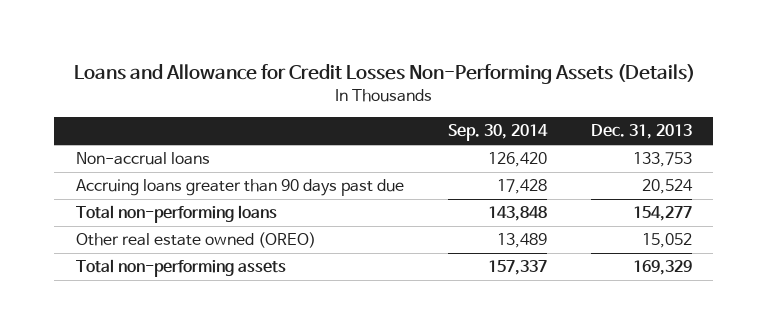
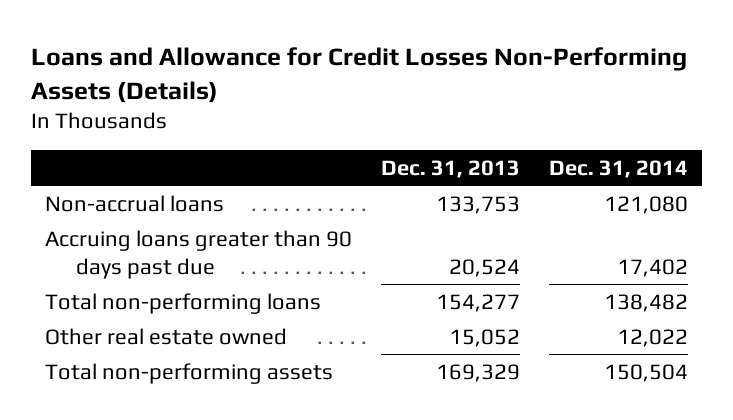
- | Sep. 30, 2014 | Dec. 31, 2013
+ | Dec. 31, 2013 | Dec. 31, 2014
- Other real estate owned (OREO) | 13,489 | 15,052
+ Other real estate owned | 15,052 | 12,022

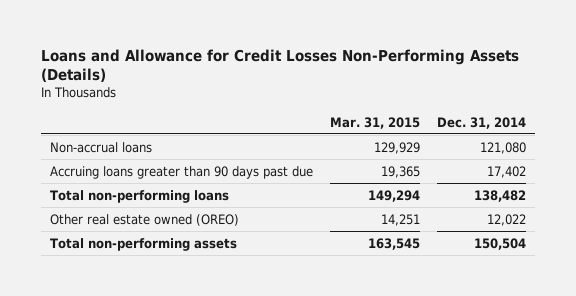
- | Dec. 31, 2013 | Dec. 31, 2014
+ | Mar. 31, 2015 | Dec. 31, 2014
- Other real estate owned | 15,052 | 12,022
+ Other real estate owned (OREO) | 14,251 | 12,022

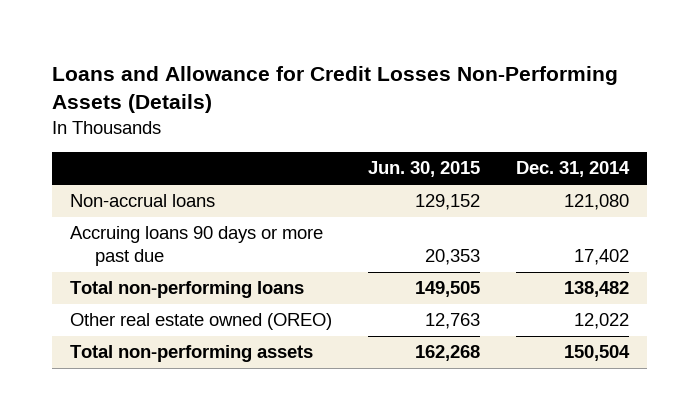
- | Mar. 31, 2015 | Dec. 31, 2014
+ | Jun. 30, 2015 | Dec. 31, 2014
- Accruing loans greater than 90 days past due | 19,365 | 17,402
+ Accruing loans 90 days or more past due | 20,353 | 17,402

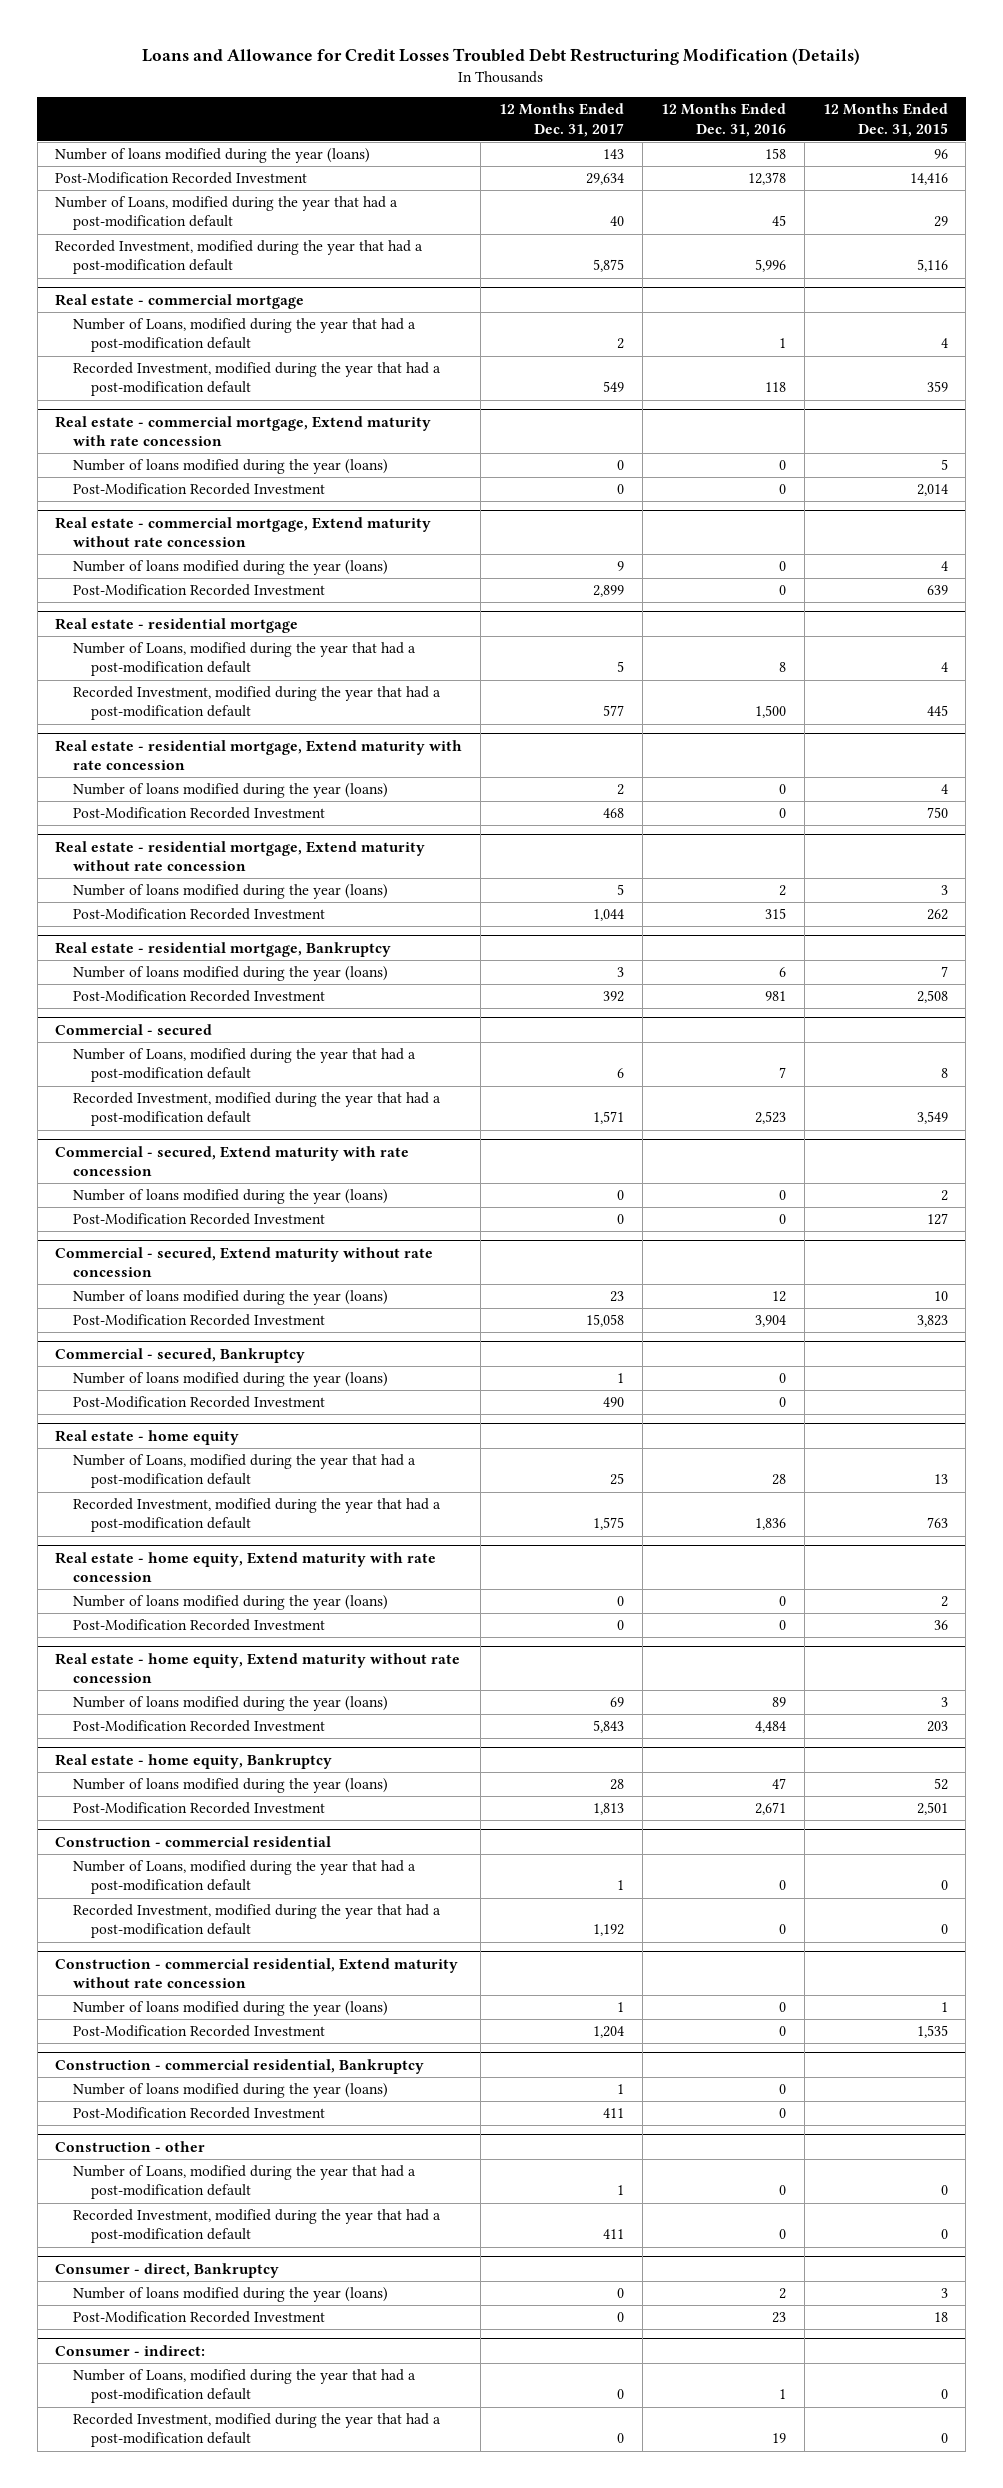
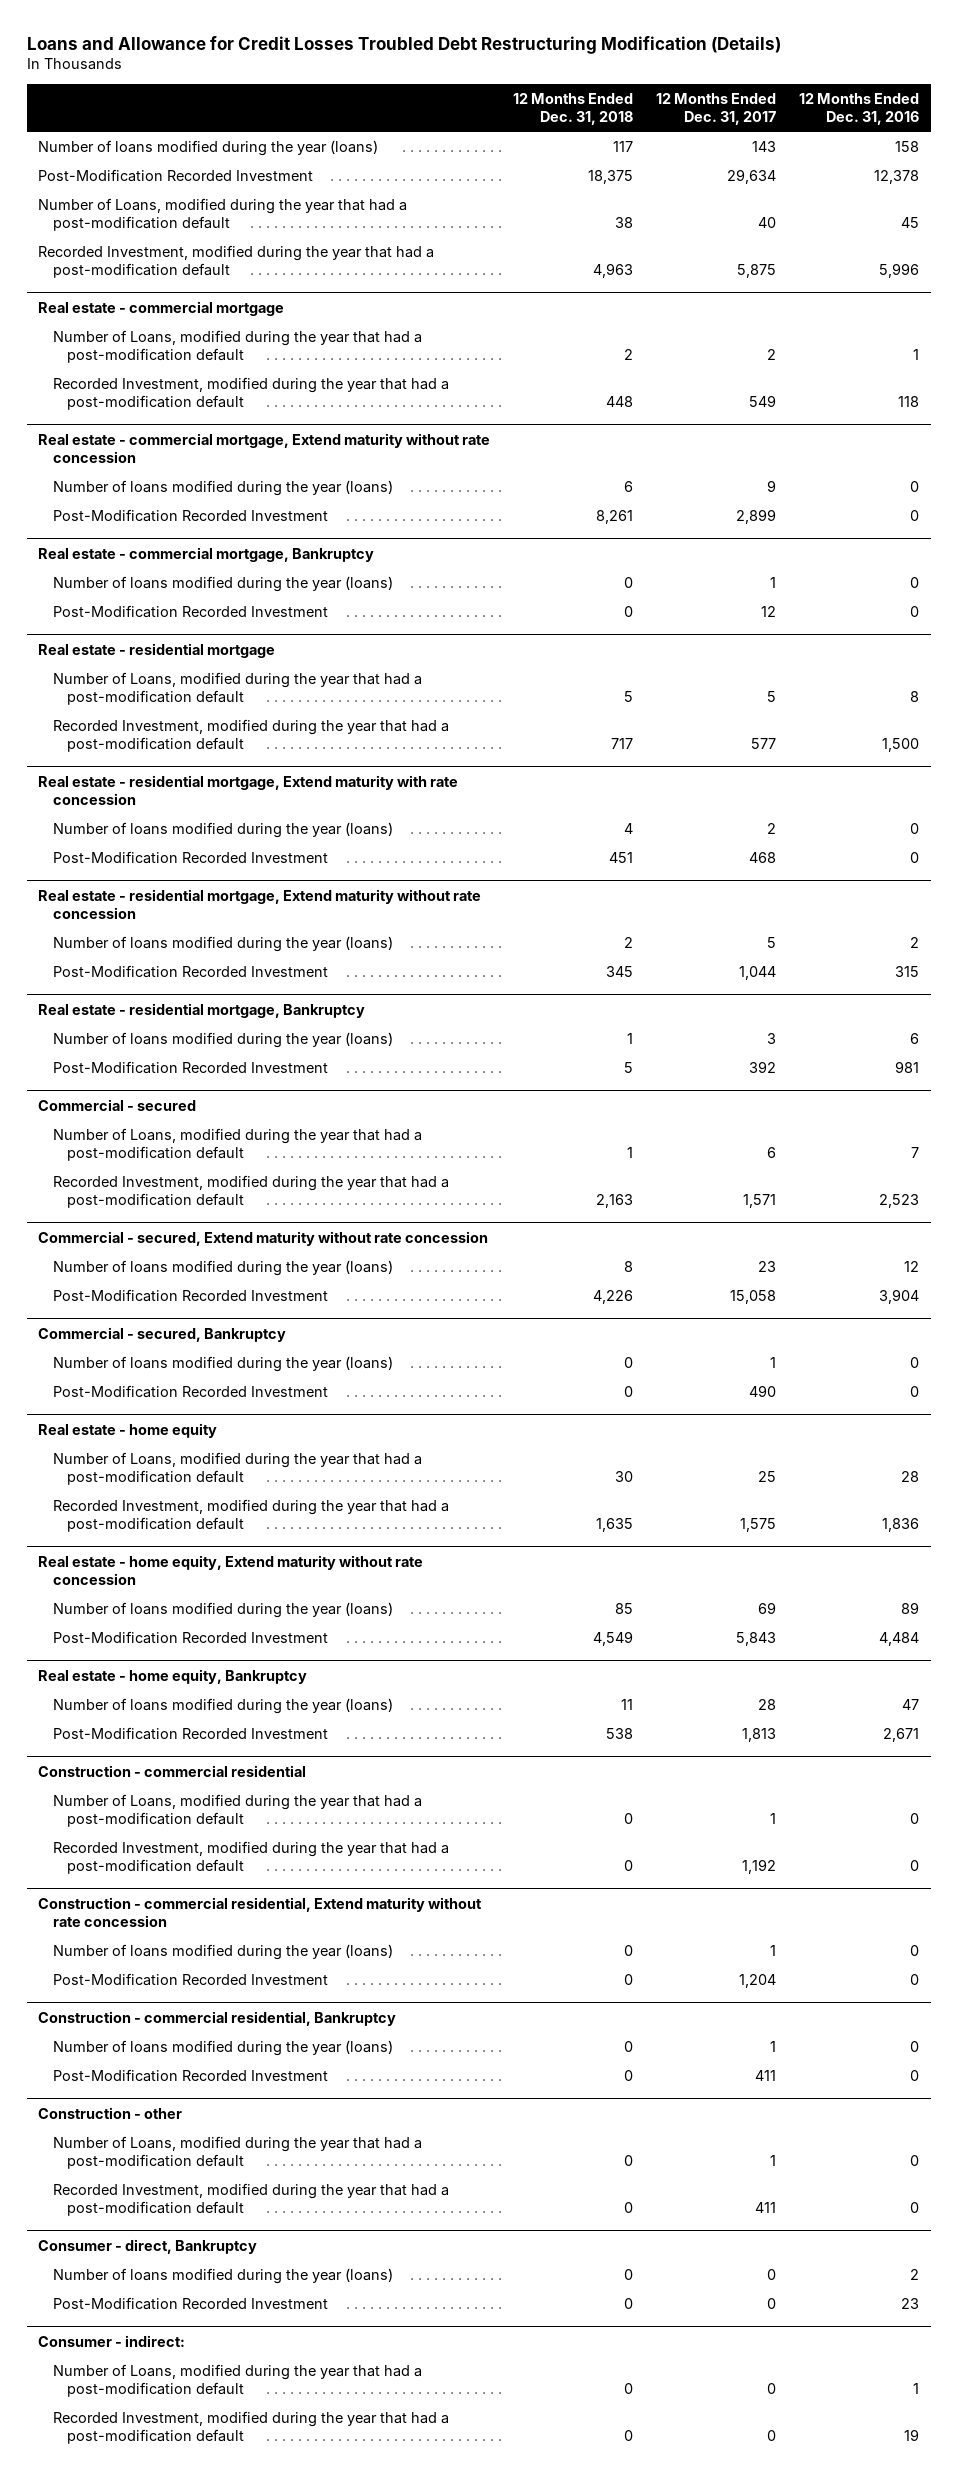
- | 12 Months Ended Dec. 31, 2017 | 12 Months Ended Dec. 31, 2016 | 12 Months Ended Dec. 31, 2015
+ | 12 Months Ended Dec. 31, 2018 | 12 Months Ended Dec. 31, 2017 | 12 Months Ended Dec. 31, 2016
- Real estate - commercial mortgage, Extend maturity with rate concession
- Number of loans modified during the year (loans) | 0 | 0 | 5
- Post-Modification Recorded Investment | 0 | 0 | 2,014
+ Real estate - commercial mortgage, Bankruptcy
+ Number of loans modified during the year (loans) | 0 | 1 | 0
+ Post-Modification Recorded Investment | 0 | 12 | 0
- Commercial - secured, Extend maturity with rate concession
- Number of loans modified during the year (loans) | 0 | 0 | 2
- Post-Modification Recorded Investment | 0 | 0 | 127
- Real estate - home equity, Extend maturity with rate concession
- Number of loans modified during the year (loans) | 0 | 0 | 2
- Post-Modification Recorded Investment | 0 | 0 | 36

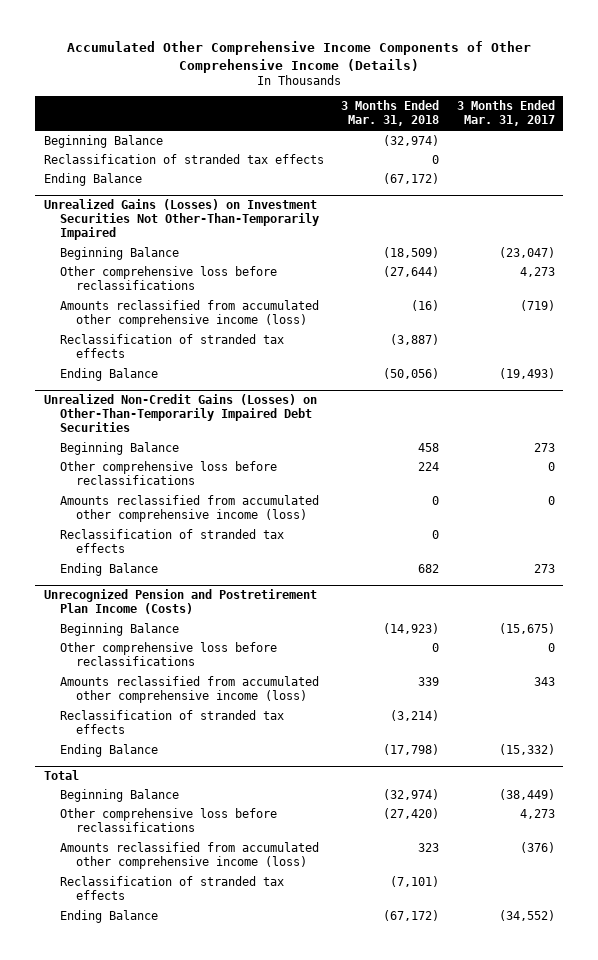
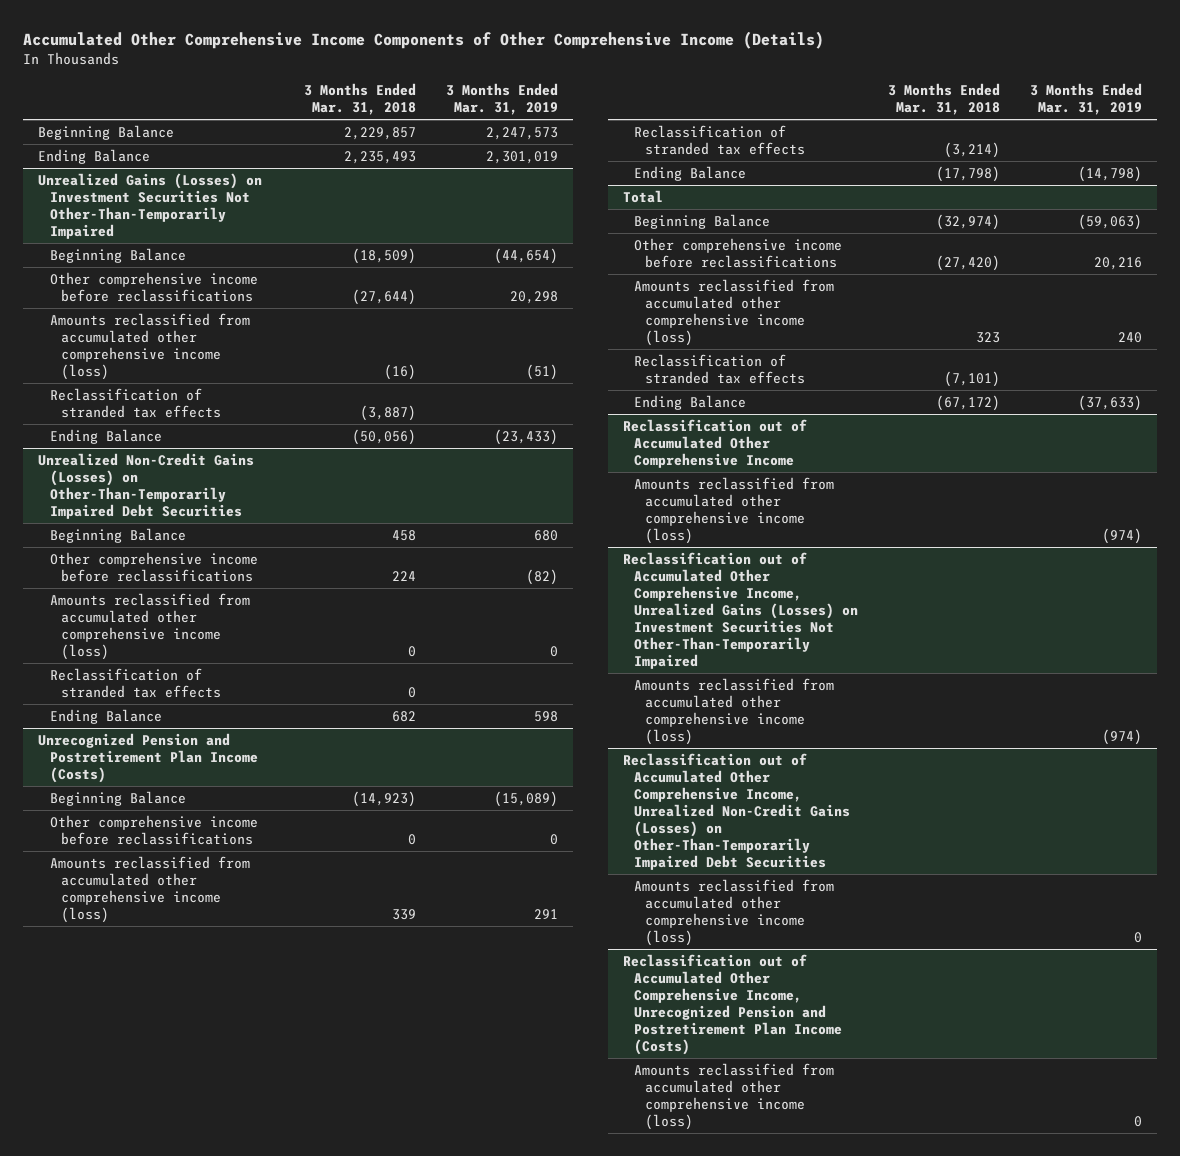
- | 3 Months Ended Mar. 31, 2018 | 3 Months Ended Mar. 31, 2017
+ | 3 Months Ended Mar. 31, 2018 | 3 Months Ended Mar. 31, 2019
- Beginning Balance | (32,974) |
- Reclassification of stranded tax effects | 0 |
- Ending Balance | (67,172) |
+ Beginning Balance | 2,229,857 | 2,247,573
+ Ending Balance | 2,235,493 | 2,301,019
@ Unrealized Gains (Losses) on Investment Securities Not Other-Than-Temporarily Impaired
- Other comprehensive loss before reclassifications | (27,644) | 4,273
+ Other comprehensive income before reclassifications | (27,644) | 20,298
@ Unrealized Non-Credit Gains (Losses) on Other-Than-Temporarily Impaired Debt Securities
- Other comprehensive loss before reclassifications | 224 | 0
+ Other comprehensive income before reclassifications | 224 | (82)
@ Unrecognized Pension and Postretirement Plan Income (Costs)
- Other comprehensive loss before reclassifications | 0 | 0
+ Other comprehensive income before reclassifications | 0 | 0
@ Total
- Other comprehensive loss before reclassifications | (27,420) | 4,273
+ Other comprehensive income before reclassifications | (27,420) | 20,216
+ Reclassification out of Accumulated Other Comprehensive Income
+ Amounts reclassified from accumulated other comprehensive income (loss) | | (974)
+ Reclassification out of Accumulated Other Comprehensive Income, Unrealized Gains (Losses) on Investment Securities Not Other-Than-Temporarily Impaired
+ Amounts reclassified from accumulated other comprehensive income (loss) | | (974)
+ Reclassification out of Accumulated Other Comprehensive Income, Unrealized Non-Credit Gains (Losses) on Other-Than-Temporarily Impaired Debt Securities
+ Amounts reclassified from accumulated other comprehensive income (loss) | | 0
+ Reclassification out of Accumulated Other Comprehensive Income, Unrecognized Pension and Postretirement Plan Income (Costs)
+ Amounts reclassified from accumulated other comprehensive income (loss) | | 0

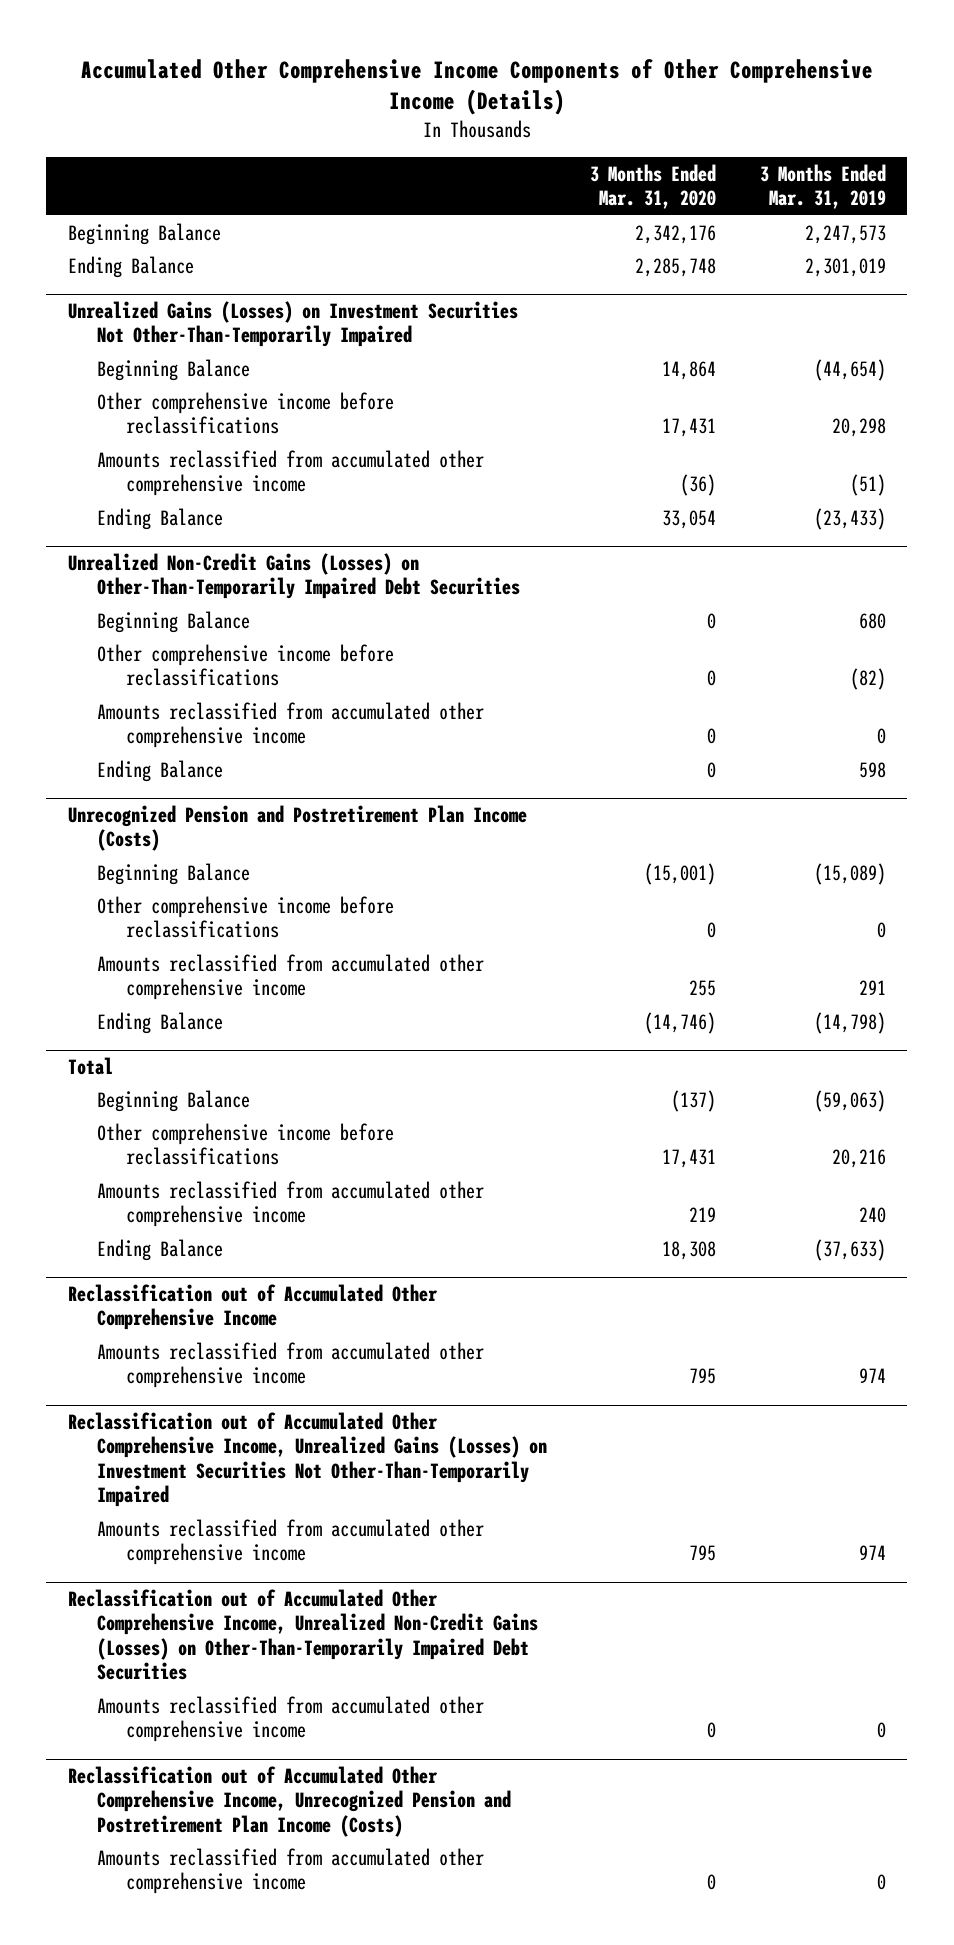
- | 3 Months Ended Mar. 31, 2018 | 3 Months Ended Mar. 31, 2019
+ | 3 Months Ended Mar. 31, 2020 | 3 Months Ended Mar. 31, 2019
@ Unrealized Gains (Losses) on Investment Securities Not Other-Than-Temporarily Impaired
- Amounts reclassified from accumulated other comprehensive income (loss) | (16) | (51)
- Reclassification of stranded tax effects | (3,887) |
+ Amounts reclassified from accumulated other comprehensive income | (36) | (51)
@ Unrealized Non-Credit Gains (Losses) on Other-Than-Temporarily Impaired Debt Securities
- Amounts reclassified from accumulated other comprehensive income (loss) | 0 | 0
- Reclassification of stranded tax effects | 0 |
+ Amounts reclassified from accumulated other comprehensive income | 0 | 0
@ Unrecognized Pension and Postretirement Plan Income (Costs)
- Amounts reclassified from accumulated other comprehensive income (loss) | 339 | 291
- Reclassification of stranded tax effects | (3,214) |
+ Amounts reclassified from accumulated other comprehensive income | 255 | 291
@ Total
- Amounts reclassified from accumulated other comprehensive income (loss) | 323 | 240
- Reclassification of stranded tax effects | (7,101) |
+ Amounts reclassified from accumulated other comprehensive income | 219 | 240
@ Reclassification out of Accumulated Other Comprehensive Income
- Amounts reclassified from accumulated other comprehensive income (loss) | | (974)
+ Amounts reclassified from accumulated other comprehensive income | 795 | 974
@ Reclassification out of Accumulated Other Comprehensive Income, Unrealized Gains (Losses) on Investment Securities Not Other-Than-Temporarily Impaired
- Amounts reclassified from accumulated other comprehensive income (loss) | | (974)
+ Amounts reclassified from accumulated other comprehensive income | 795 | 974
@ Reclassification out of Accumulated Other Comprehensive Income, Unrealized Non-Credit Gains (Losses) on Other-Than-Temporarily Impaired Debt Securities
- Amounts reclassified from accumulated other comprehensive income (loss) | | 0
+ Amounts reclassified from accumulated other comprehensive income | 0 | 0
@ Reclassification out of Accumulated Other Comprehensive Income, Unrecognized Pension and Postretirement Plan Income (Costs)
- Amounts reclassified from accumulated other comprehensive income (loss) | | 0
+ Amounts reclassified from accumulated other comprehensive income | 0 | 0

